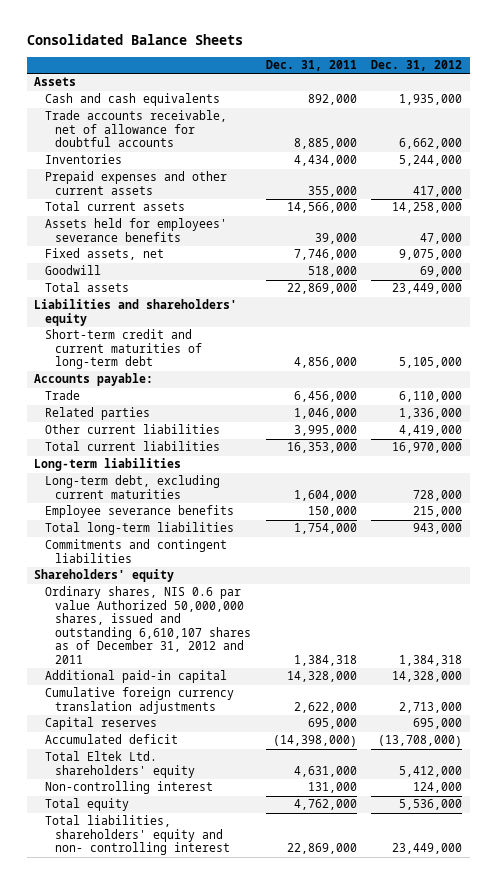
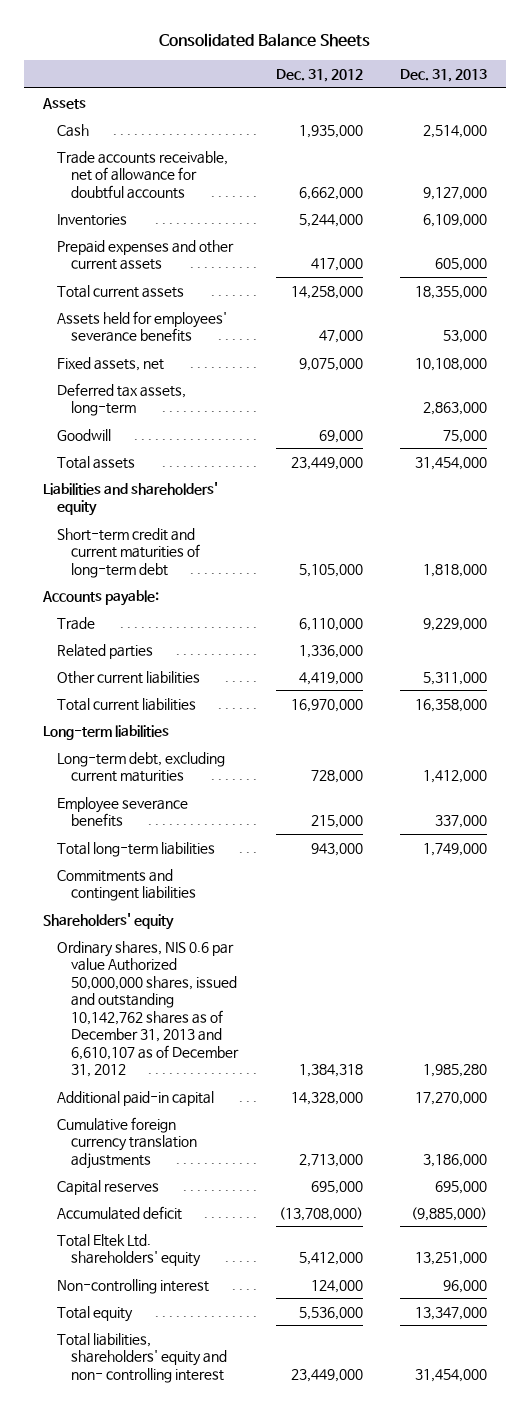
- | Dec. 31, 2011 | Dec. 31, 2012
+ | Dec. 31, 2012 | Dec. 31, 2013
- Cash and cash equivalents | 892,000 | 1,935,000
+ Cash | 1,935,000 | 2,514,000
+ Deferred tax assets, long-term | | 2,863,000
- Ordinary shares, NIS 0.6 par value Authorized 50,000,000 shares, issued and outstanding 6,610,107 shares as of December 31, 2012 and 2011 | 1,384,318 | 1,384,318
+ Ordinary shares, NIS 0.6 par value Authorized 50,000,000 shares, issued and outstanding 10,142,762 shares as of December 31, 2013 and 6,610,107 as of December 31, 2012 | 1,384,318 | 1,985,280

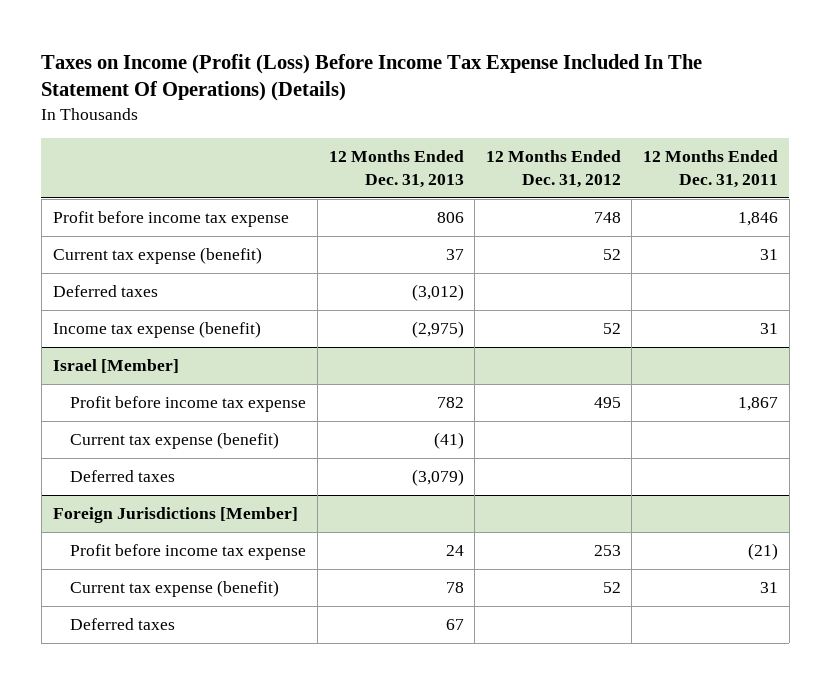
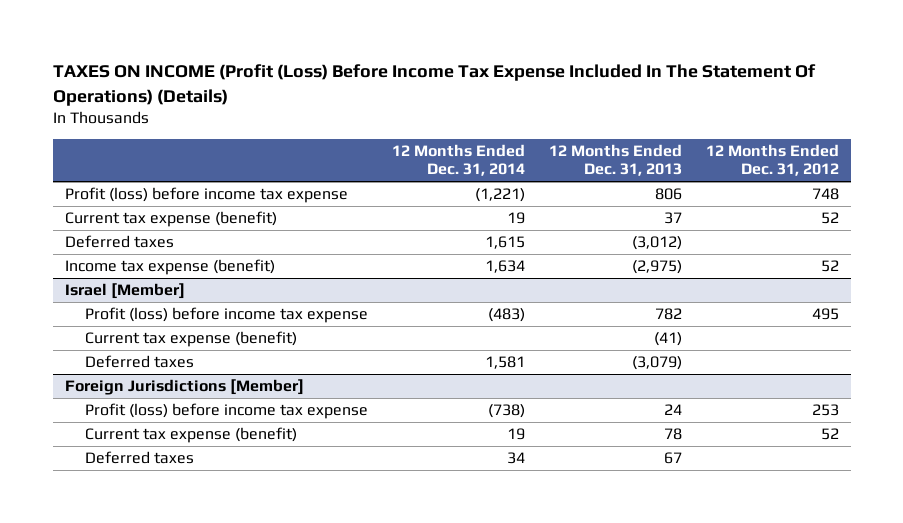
- Taxes on Income (Profit (Loss) Before Income Tax Expense Included In The Statement Of Operations) (Details)
+ TAXES ON INCOME (Profit (Loss) Before Income Tax Expense Included In The Statement Of Operations) (Details)
- | 12 Months Ended Dec. 31, 2013 | 12 Months Ended Dec. 31, 2012 | 12 Months Ended Dec. 31, 2011
+ | 12 Months Ended Dec. 31, 2014 | 12 Months Ended Dec. 31, 2013 | 12 Months Ended Dec. 31, 2012
- Profit before income tax expense | 806 | 748 | 1,846
+ Profit (loss) before income tax expense | (1,221) | 806 | 748
@ Israel [Member]
- Profit before income tax expense | 782 | 495 | 1,867
+ Profit (loss) before income tax expense | (483) | 782 | 495
@ Foreign Jurisdictions [Member]
- Profit before income tax expense | 24 | 253 | (21)
+ Profit (loss) before income tax expense | (738) | 24 | 253

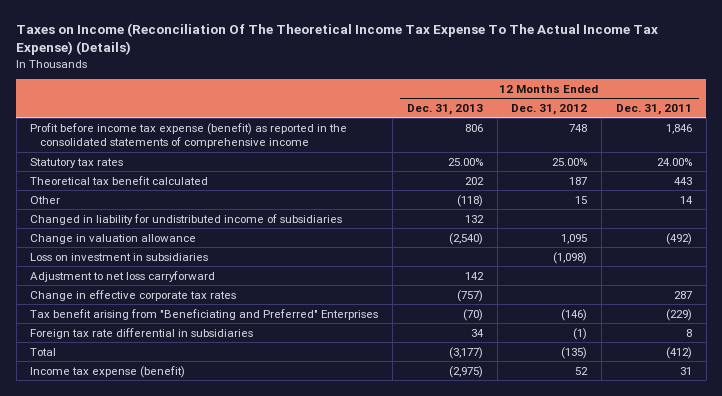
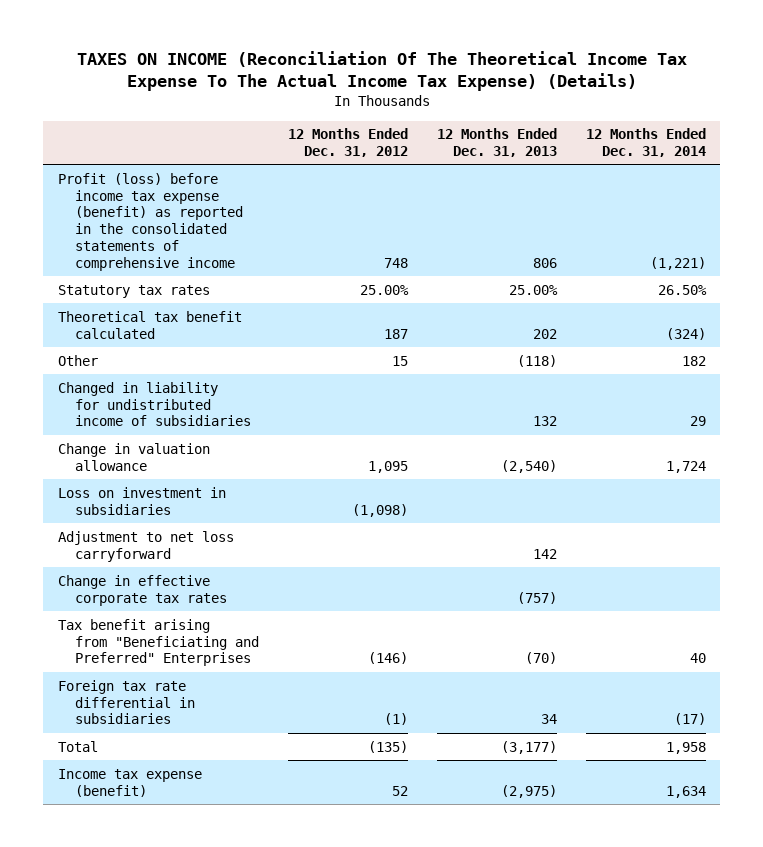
- Taxes on Income (Reconciliation Of The Theoretical Income Tax Expense To The Actual Income Tax Expense) (Details)
+ TAXES ON INCOME (Reconciliation Of The Theoretical Income Tax Expense To The Actual Income Tax Expense) (Details)
- | 12 Months Ended Dec. 31, 2013 | 12 Months Ended Dec. 31, 2012 | 12 Months Ended Dec. 31, 2011
+ | 12 Months Ended Dec. 31, 2012 | 12 Months Ended Dec. 31, 2013 | 12 Months Ended Dec. 31, 2014
- Profit before income tax expense (benefit) as reported in the consolidated statements of comprehensive income | 806 | 748 | 1,846
+ Profit (loss) before income tax expense (benefit) as reported in the consolidated statements of comprehensive income | 748 | 806 | (1,221)

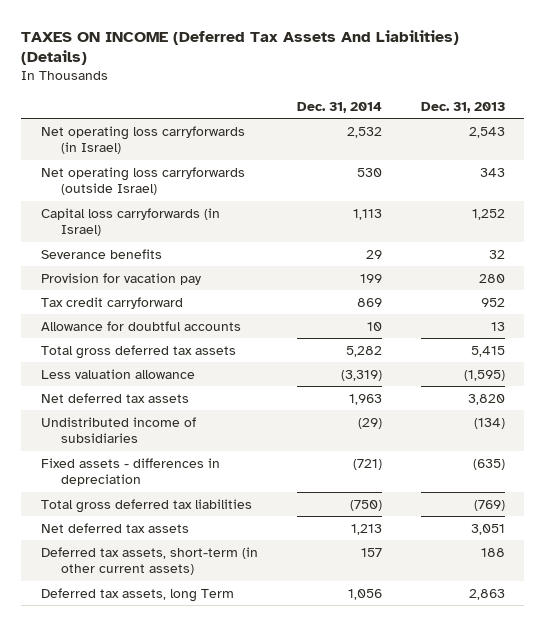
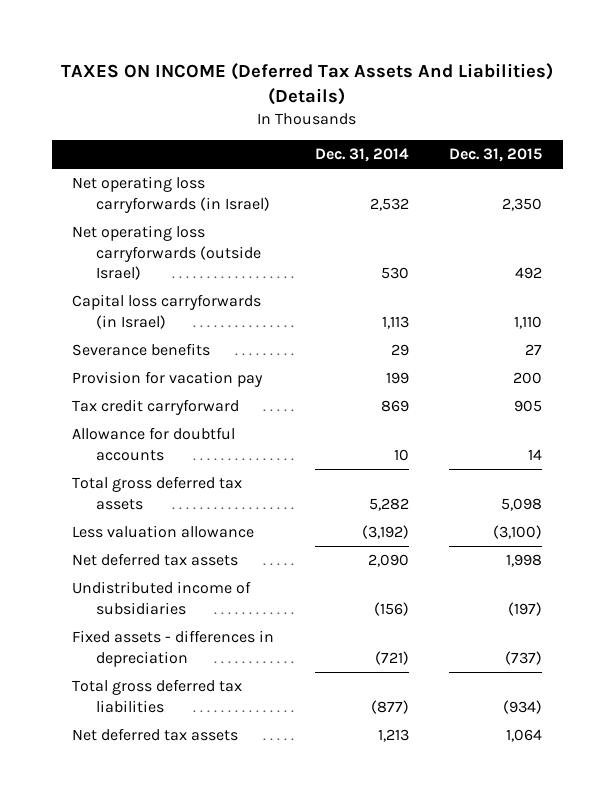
- | Dec. 31, 2014 | Dec. 31, 2013
+ | Dec. 31, 2014 | Dec. 31, 2015
- Less valuation allowance | (3,319) | (1,595)
- Net deferred tax assets | 1,963 | 3,820
- Undistributed income of subsidiaries | (29) | (134)
+ Less valuation allowance | (3,192) | (3,100)
+ Net deferred tax assets | 2,090 | 1,998
+ Undistributed income of subsidiaries | (156) | (197)
- Total gross deferred tax liabilities | (750) | (769)
+ Total gross deferred tax liabilities | (877) | (934)
- Deferred tax assets, short-term (in other current assets) | 157 | 188
- Deferred tax assets, long Term | 1,056 | 2,863

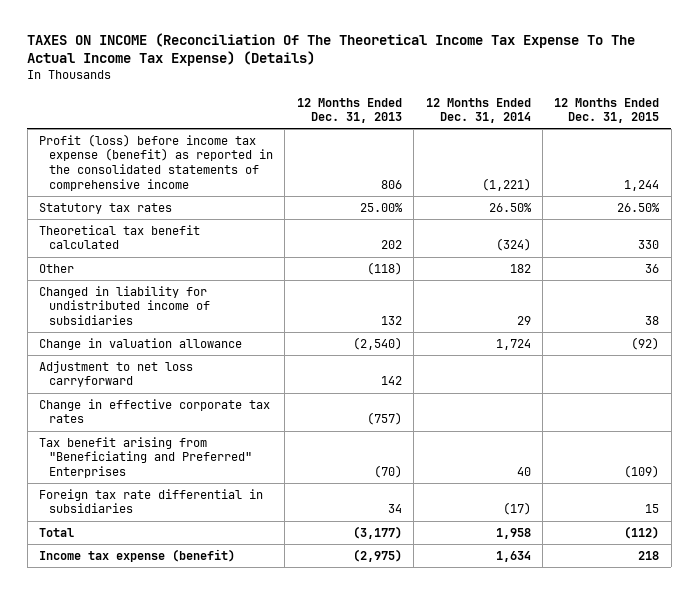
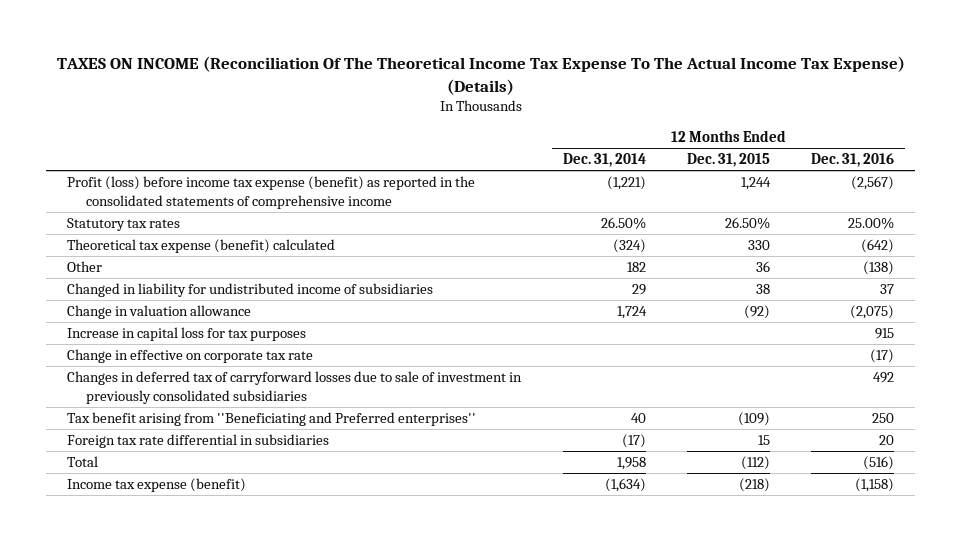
- | 12 Months Ended Dec. 31, 2013 | 12 Months Ended Dec. 31, 2014 | 12 Months Ended Dec. 31, 2015
+ | 12 Months Ended Dec. 31, 2014 | 12 Months Ended Dec. 31, 2015 | 12 Months Ended Dec. 31, 2016
- Theoretical tax benefit calculated | 202 | (324) | 330
+ Theoretical tax expense (benefit) calculated | (324) | 330 | (642)
- Adjustment to net loss carryforward | 142 | |
- Change in effective corporate tax rates | (757) | |
- Tax benefit arising from "Beneficiating and Preferred" Enterprises | (70) | 40 | (109)
+ Increase in capital loss for tax purposes | | | 915
+ Change in effective on corporate tax rate | | | (17)
+ Changes in deferred tax of carryforward losses due to sale of investment in previously consolidated subsidiaries | | | 492
+ Tax benefit arising from ''Beneficiating and Preferred enterprises'' | 40 | (109) | 250
- Income tax expense (benefit) | (2,975) | 1,634 | 218
+ Income tax expense (benefit) | (1,634) | (218) | (1,158)

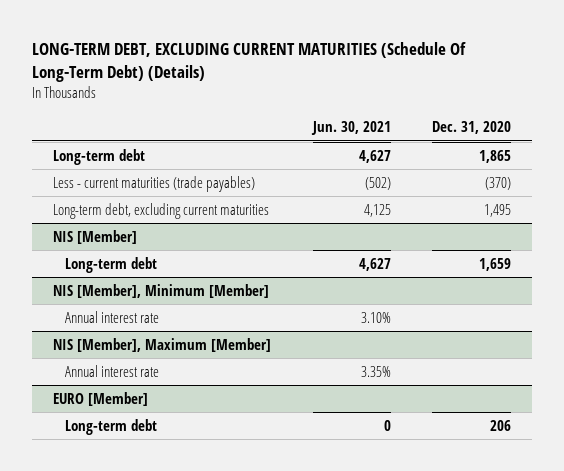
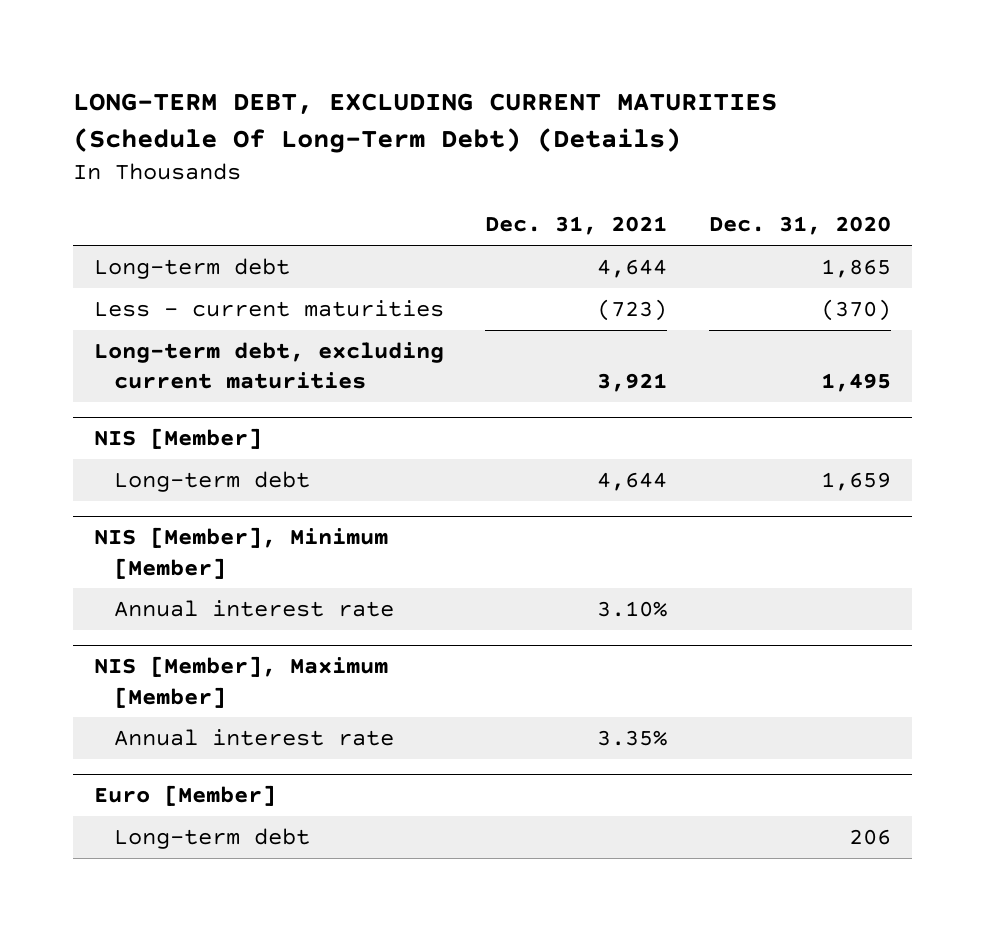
- | Jun. 30, 2021 | Dec. 31, 2020
+ | Dec. 31, 2021 | Dec. 31, 2020
- Less - current maturities (trade payables) | (502) | (370)
+ Less - current maturities | (723) | (370)
- EURO [Member]
+ Euro [Member]

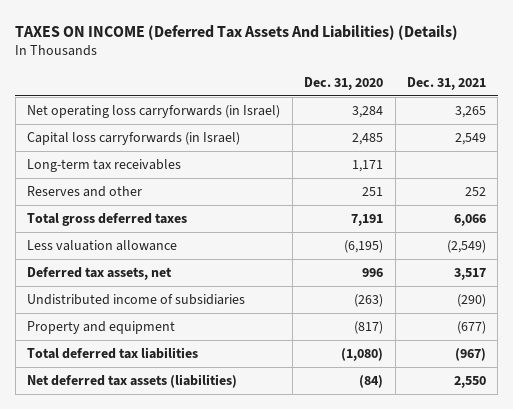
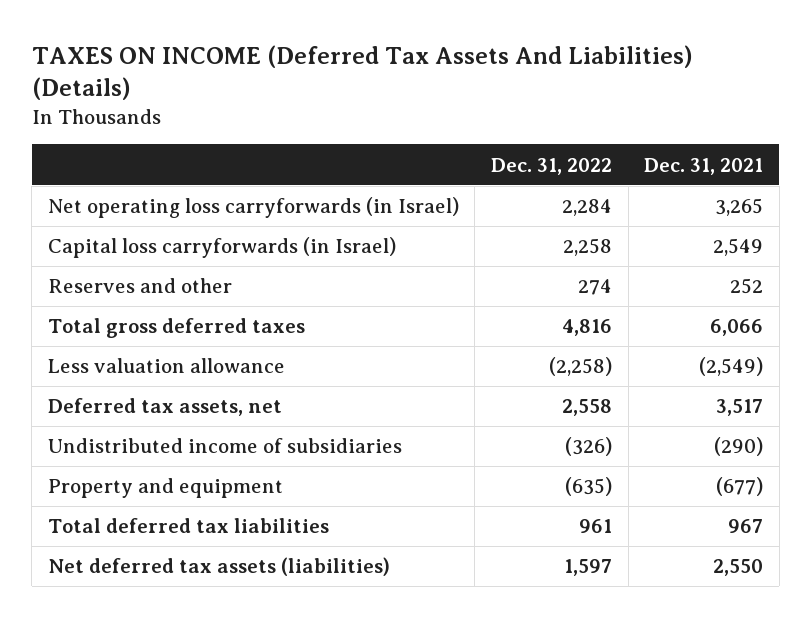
- | Dec. 31, 2020 | Dec. 31, 2021
+ | Dec. 31, 2022 | Dec. 31, 2021
- Long-term tax receivables | 1,171 |
- Total deferred tax liabilities | (1,080) | (967)
+ Total deferred tax liabilities | 961 | 967

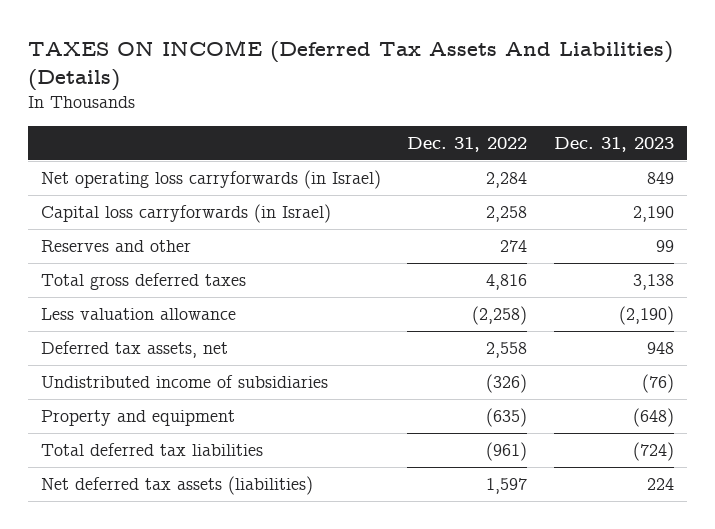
- | Dec. 31, 2022 | Dec. 31, 2021
+ | Dec. 31, 2022 | Dec. 31, 2023
- Total deferred tax liabilities | 961 | 967
+ Total deferred tax liabilities | (961) | (724)

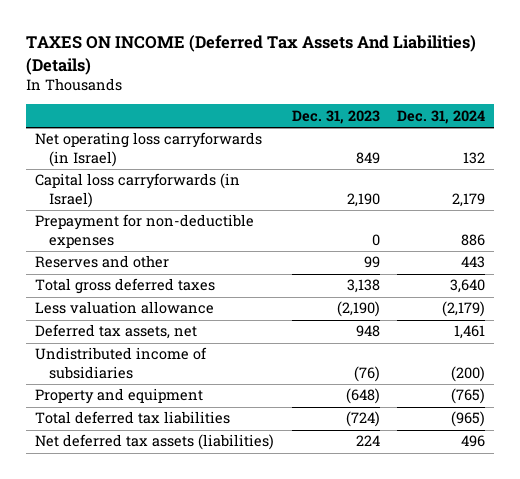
- | Dec. 31, 2022 | Dec. 31, 2023
+ | Dec. 31, 2023 | Dec. 31, 2024
+ Prepayment for non-deductible expenses | 0 | 886

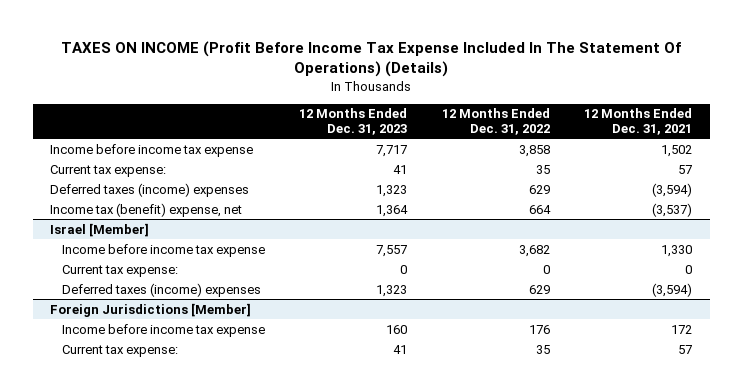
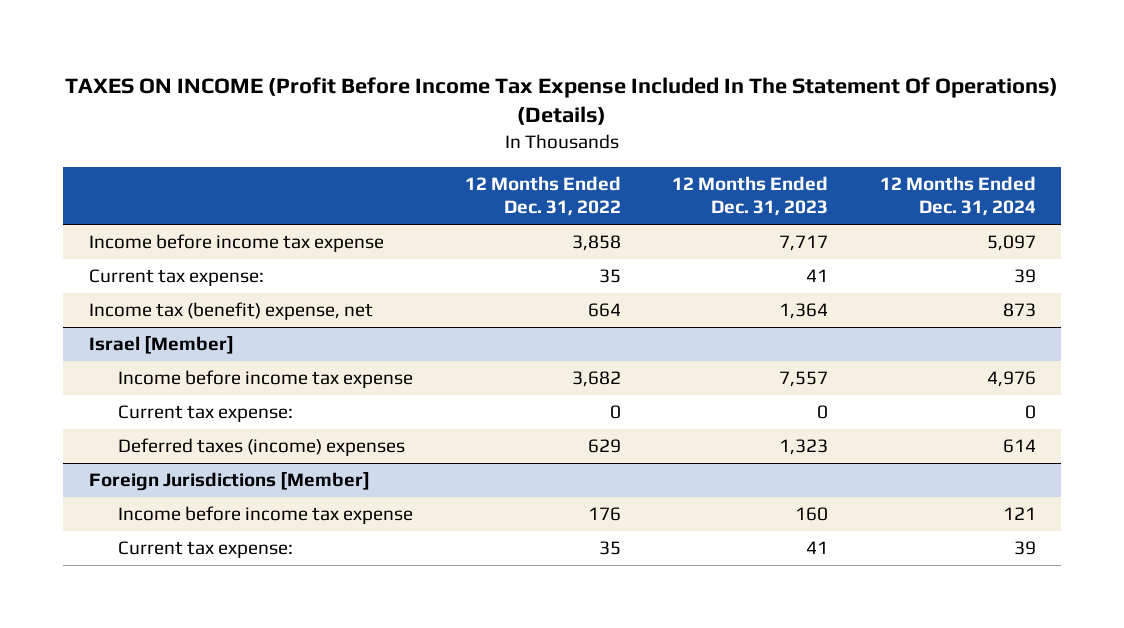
- | 12 Months Ended Dec. 31, 2023 | 12 Months Ended Dec. 31, 2022 | 12 Months Ended Dec. 31, 2021
+ | 12 Months Ended Dec. 31, 2022 | 12 Months Ended Dec. 31, 2023 | 12 Months Ended Dec. 31, 2024
- Deferred taxes (income) expenses | 1,323 | 629 | (3,594)

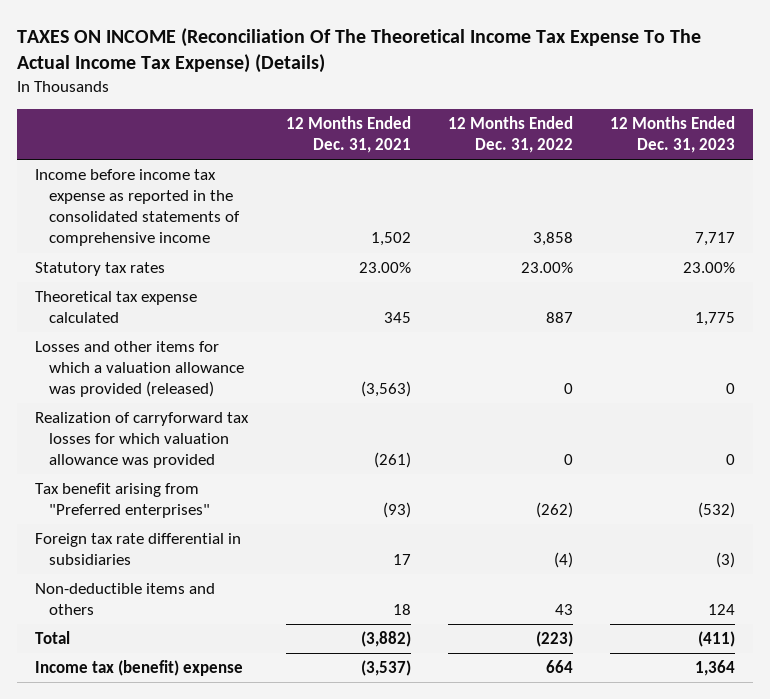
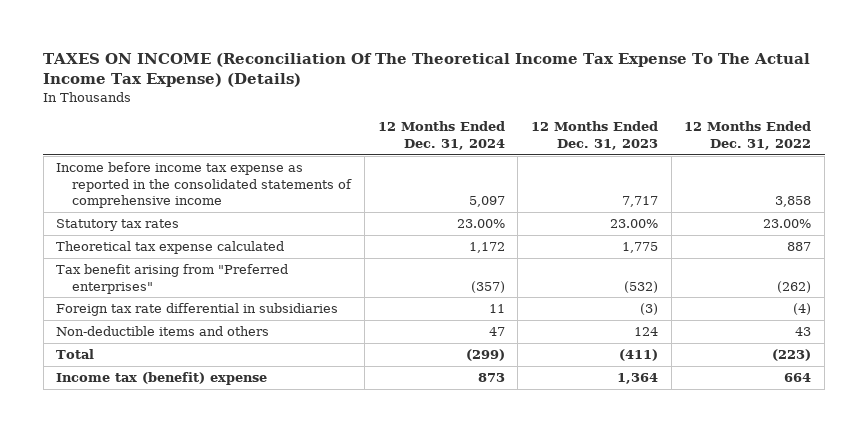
- | 12 Months Ended Dec. 31, 2021 | 12 Months Ended Dec. 31, 2022 | 12 Months Ended Dec. 31, 2023
+ | 12 Months Ended Dec. 31, 2024 | 12 Months Ended Dec. 31, 2023 | 12 Months Ended Dec. 31, 2022
- Losses and other items for which a valuation allowance was provided (released) | (3,563) | 0 | 0
- Realization of carryforward tax losses for which valuation allowance was provided | (261) | 0 | 0

